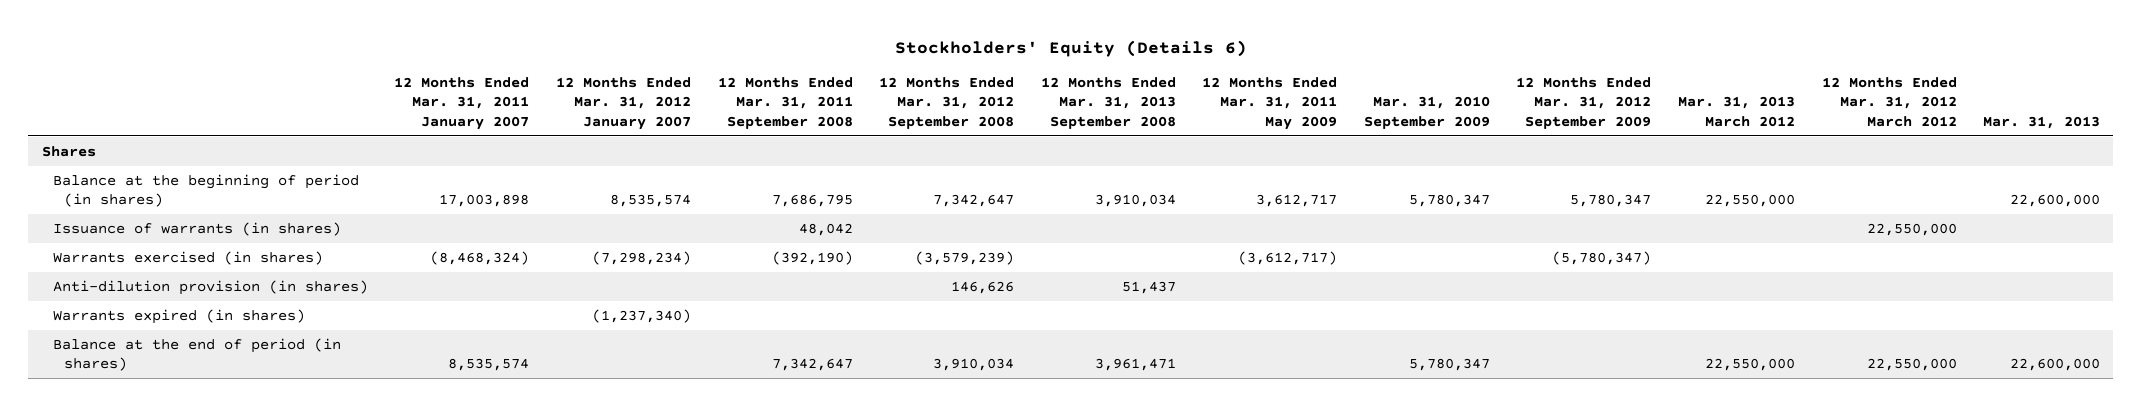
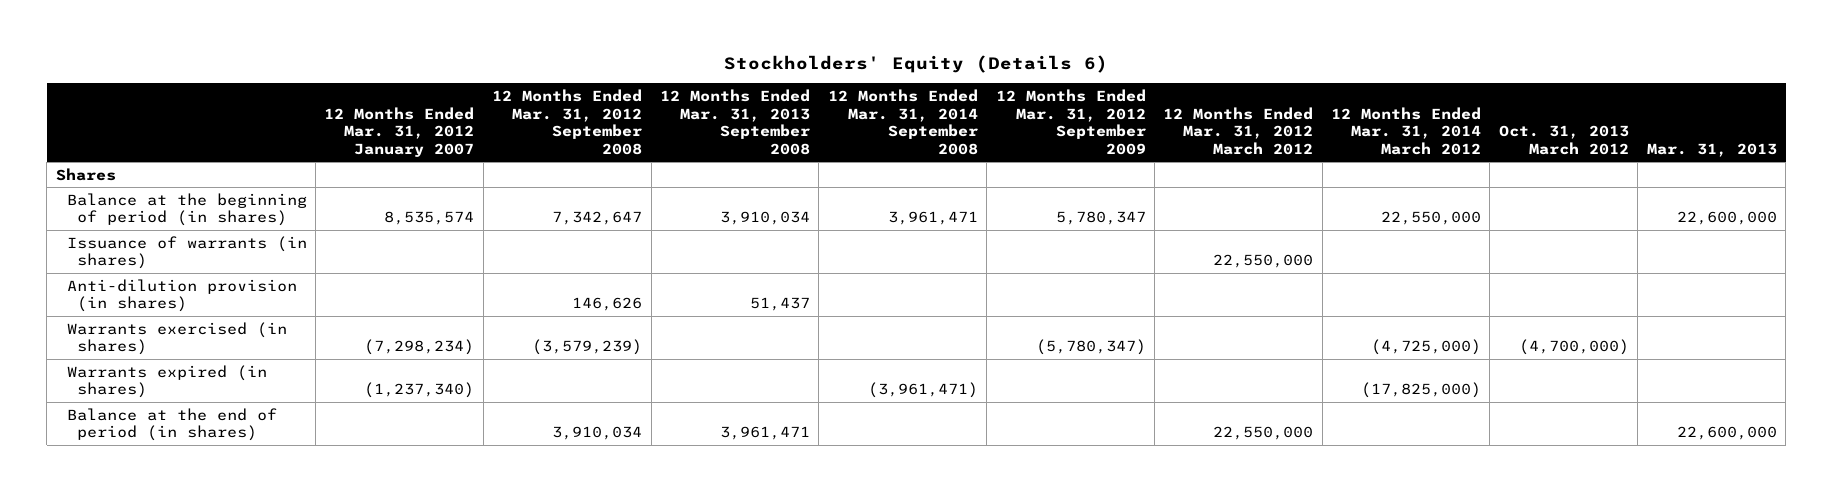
- | 12 Months Ended Mar. 31, 2011 January 2007 | 12 Months Ended Mar. 31, 2012 January 2007 | 12 Months Ended Mar. 31, 2011 September 2008 | 12 Months Ended Mar. 31, 2012 September 2008 | 12 Months Ended Mar. 31, 2013 September 2008 | 12 Months Ended Mar. 31, 2011 May 2009 | Mar. 31, 2010 September 2009 | 12 Months Ended Mar. 31, 2012 September 2009 | Mar. 31, 2013 March 2012 | 12 Months Ended Mar. 31, 2012 March 2012 | Mar. 31, 2013
+ | 12 Months Ended Mar. 31, 2012 January 2007 | 12 Months Ended Mar. 31, 2012 September 2008 | 12 Months Ended Mar. 31, 2013 September 2008 | 12 Months Ended Mar. 31, 2014 September 2008 | 12 Months Ended Mar. 31, 2012 September 2009 | 12 Months Ended Mar. 31, 2012 March 2012 | 12 Months Ended Mar. 31, 2014 March 2012 | Oct. 31, 2013 March 2012 | Mar. 31, 2013
moved down: Warrants exercised (in shares) | (7,298,234) | (3,579,239) | | | (5,780,347) | | (4,725,000) | (4,700,000) |

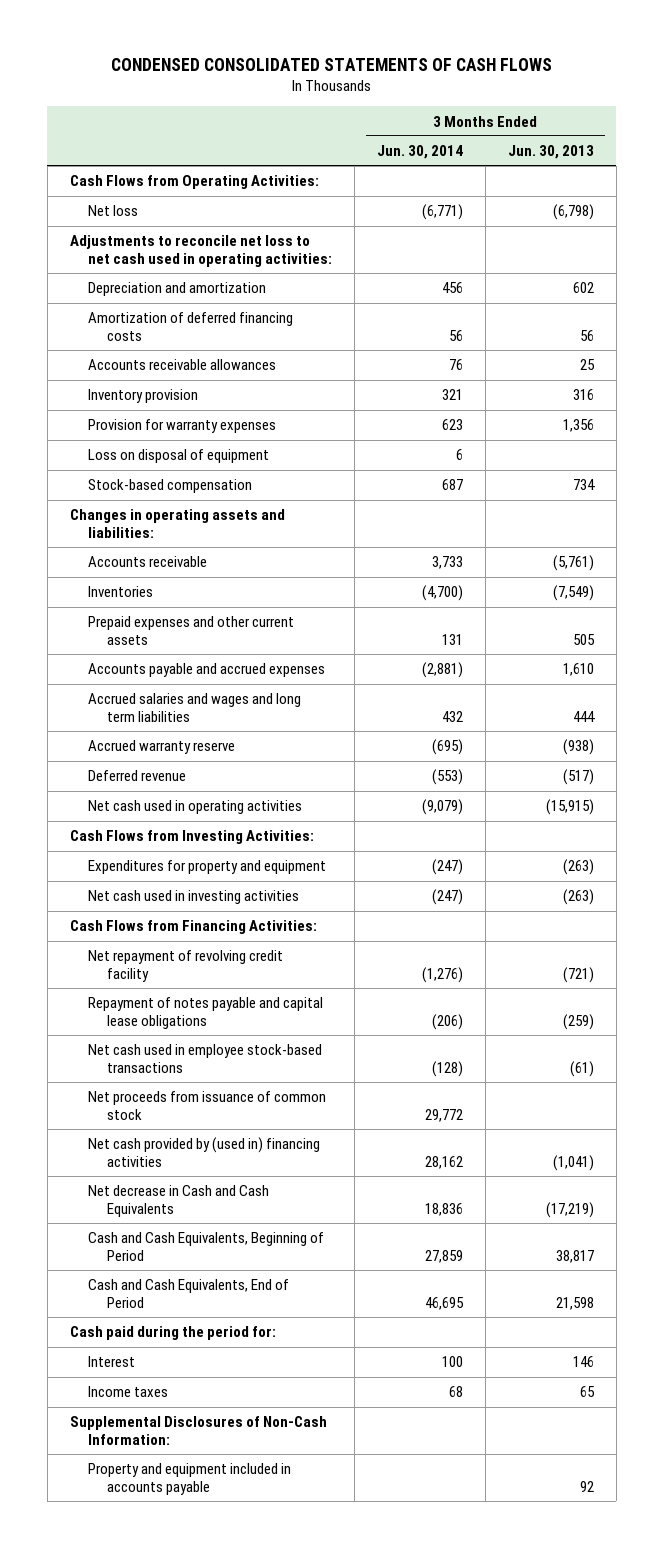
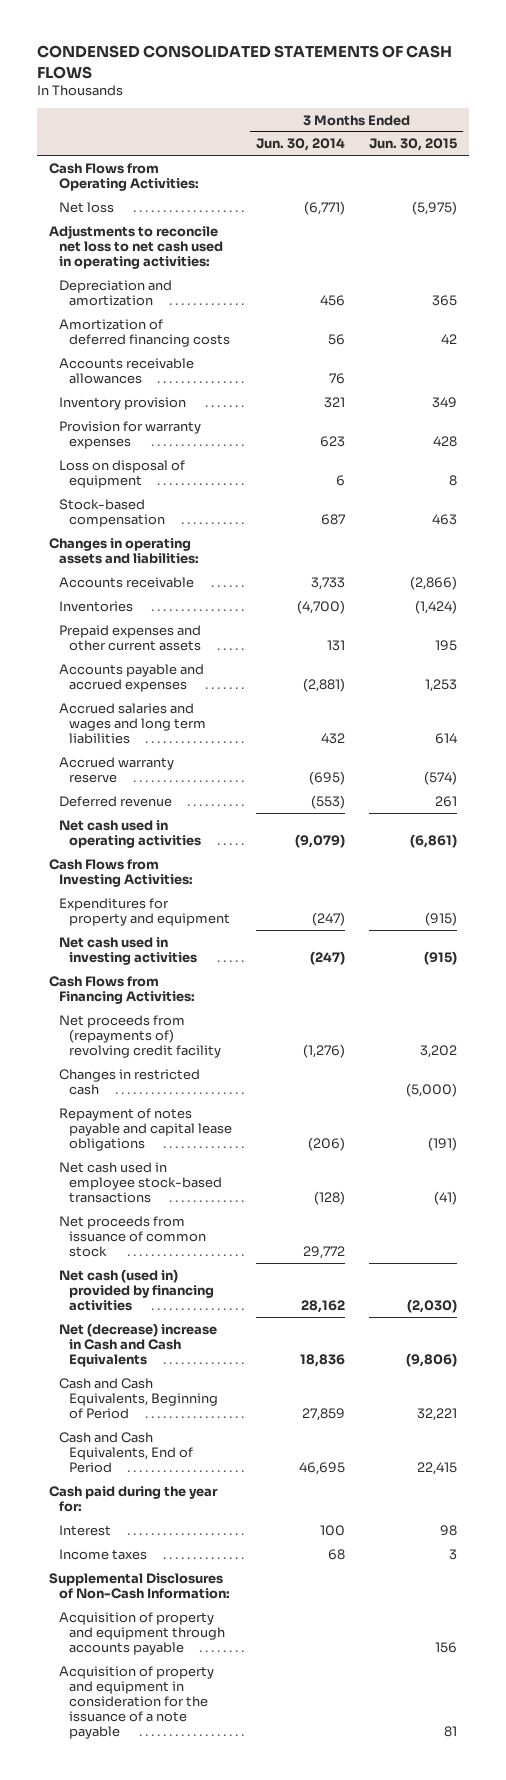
- | 3 Months Ended Jun. 30, 2014 | 3 Months Ended Jun. 30, 2013
+ | 3 Months Ended Jun. 30, 2014 | 3 Months Ended Jun. 30, 2015
- Net repayment of revolving credit facility | (1,276) | (721)
+ Net proceeds from (repayments of) revolving credit facility | (1,276) | 3,202
+ Changes in restricted cash | | (5,000)
- Net cash provided by (used in) financing activities | 28,162 | (1,041)
- Net decrease in Cash and Cash Equivalents | 18,836 | (17,219)
+ Net cash (used in) provided by financing activities | 28,162 | (2,030)
+ Net (decrease) increase in Cash and Cash Equivalents | 18,836 | (9,806)
- Cash paid during the period for:
+ Cash paid during the year for:
- Property and equipment included in accounts payable | | 92
+ Acquisition of property and equipment through accounts payable | | 156
+ Acquisition of property and equipment in consideration for the issuance of a note payable | | 81

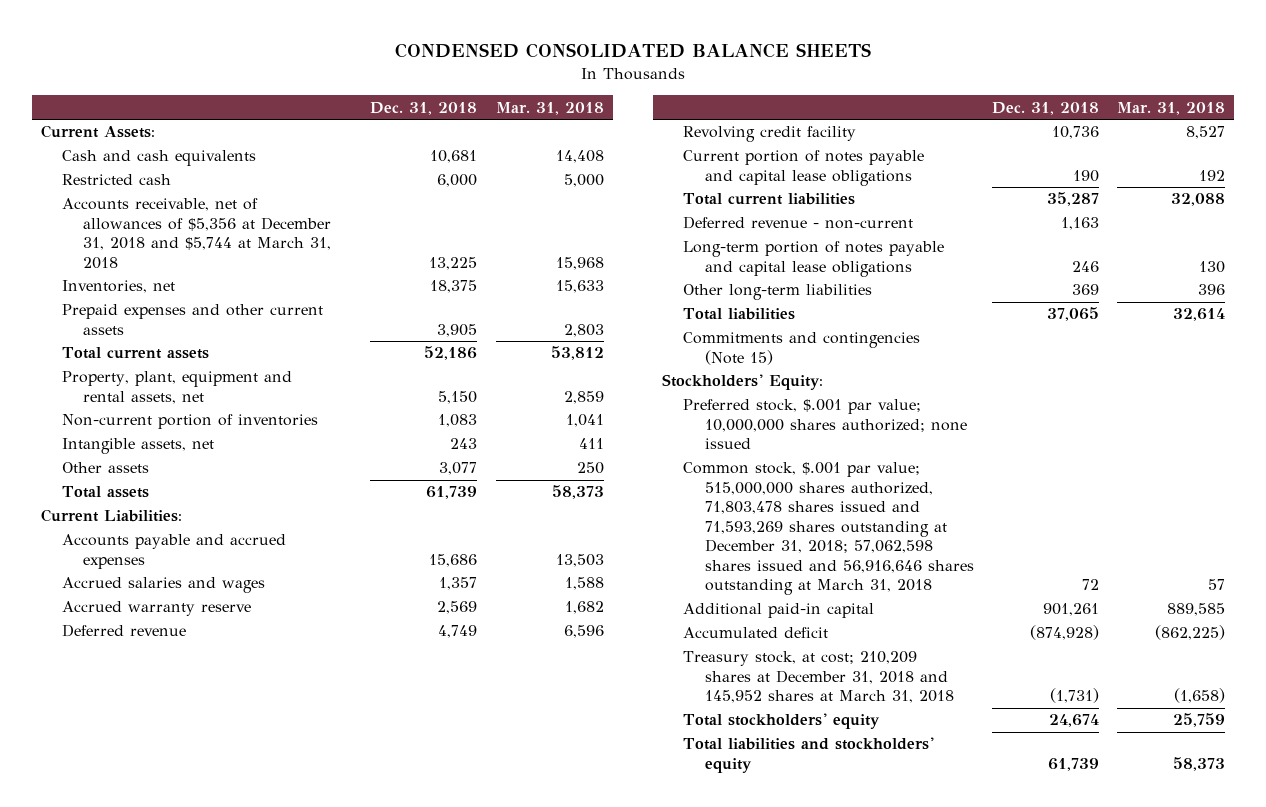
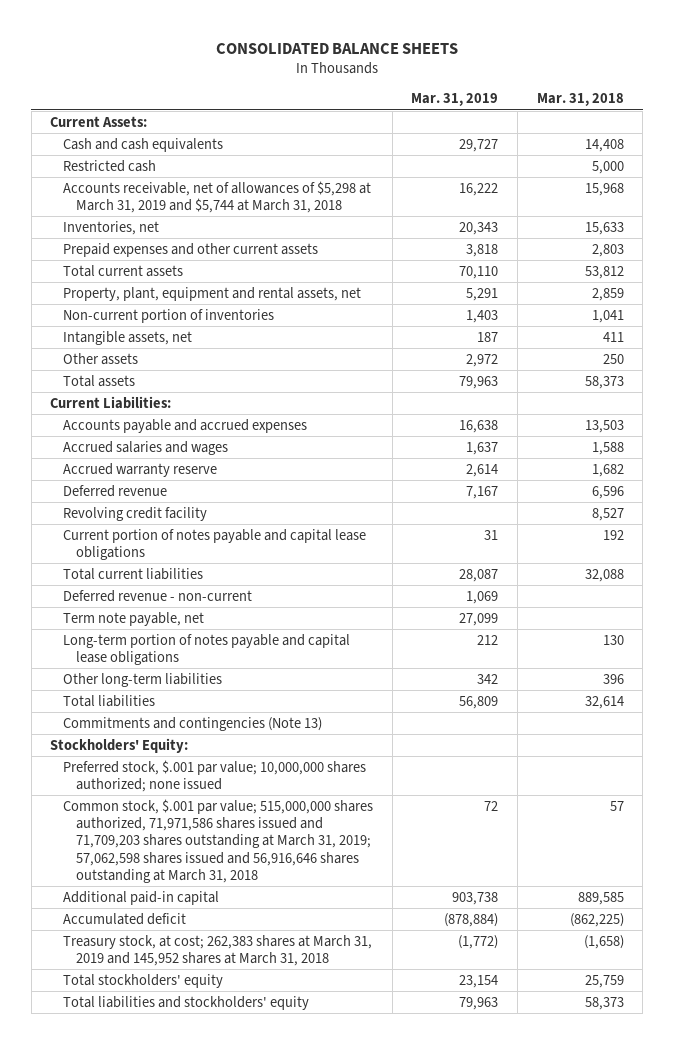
- CONDENSED CONSOLIDATED BALANCE SHEETS
+ CONSOLIDATED BALANCE SHEETS
- | Dec. 31, 2018 | Mar. 31, 2018
+ | Mar. 31, 2019 | Mar. 31, 2018
- Accounts receivable, net of allowances of $5,356 at December 31, 2018 and $5,744 at March 31, 2018 | 13,225 | 15,968
+ Accounts receivable, net of allowances of $5,298 at March 31, 2019 and $5,744 at March 31, 2018 | 16,222 | 15,968
+ Term note payable, net | 27,099 |
- Commitments and contingencies (Note 15)
+ Commitments and contingencies (Note 13)
- Common stock, $.001 par value; 515,000,000 shares authorized, 71,803,478 shares issued and 71,593,269 shares outstanding at December 31, 2018; 57,062,598 shares issued and 56,916,646 shares outstanding at March 31, 2018 | 72 | 57
+ Common stock, $.001 par value; 515,000,000 shares authorized, 71,971,586 shares issued and 71,709,203 shares outstanding at March 31, 2019; 57,062,598 shares issued and 56,916,646 shares outstanding at March 31, 2018 | 72 | 57
- Treasury stock, at cost; 210,209 shares at December 31, 2018 and 145,952 shares at March 31, 2018 | (1,731) | (1,658)
+ Treasury stock, at cost; 262,383 shares at March 31, 2019 and 145,952 shares at March 31, 2018 | (1,772) | (1,658)

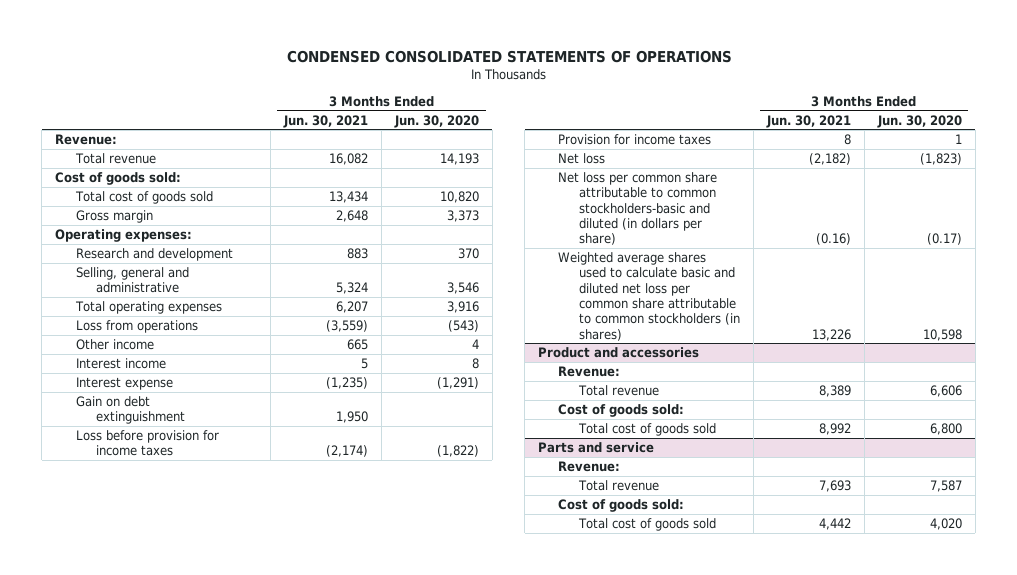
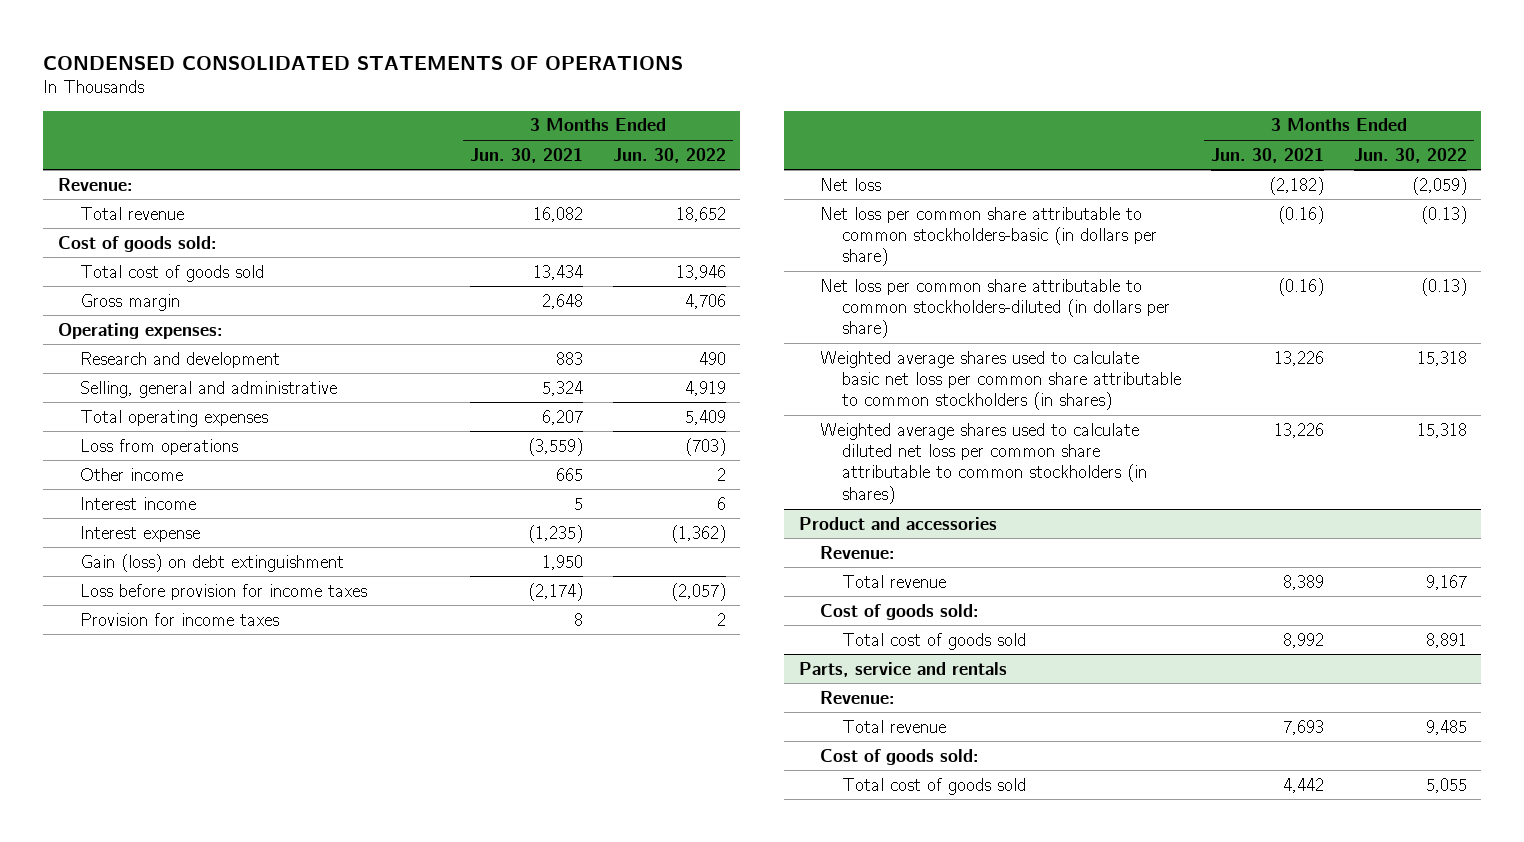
- | 3 Months Ended Jun. 30, 2021 | 3 Months Ended Jun. 30, 2020
+ | 3 Months Ended Jun. 30, 2021 | 3 Months Ended Jun. 30, 2022
- Gain on debt extinguishment | 1,950 |
+ Gain (loss) on debt extinguishment | 1,950 |
- Net loss per common share attributable to common stockholders-basic and diluted (in dollars per share) | (0.16) | (0.17)
- Weighted average shares used to calculate basic and diluted net loss per common share attributable to common stockholders (in shares) | 13,226 | 10,598
+ Net loss per common share attributable to common stockholders-basic (in dollars per share) | (0.16) | (0.13)
+ Net loss per common share attributable to common stockholders-diluted (in dollars per share) | (0.16) | (0.13)
+ Weighted average shares used to calculate basic net loss per common share attributable to common stockholders (in shares) | 13,226 | 15,318
+ Weighted average shares used to calculate diluted net loss per common share attributable to common stockholders (in shares) | 13,226 | 15,318
- Parts and service
+ Parts, service and rentals

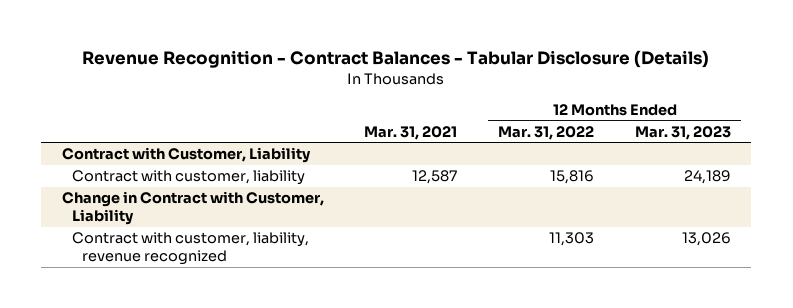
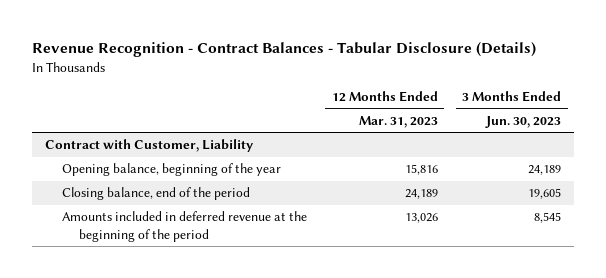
- | Mar. 31, 2021 | 12 Months Ended Mar. 31, 2022 | 12 Months Ended Mar. 31, 2023
+ | 12 Months Ended Mar. 31, 2023 | 3 Months Ended Jun. 30, 2023
- Contract with customer, liability | 12,587 | 15,816 | 24,189
- Change in Contract with Customer, Liability
- Contract with customer, liability, revenue recognized | | 11,303 | 13,026
+ Opening balance, beginning of the year | 15,816 | 24,189
+ Closing balance, end of the period | 24,189 | 19,605
+ Amounts included in deferred revenue at the beginning of the period | 13,026 | 8,545

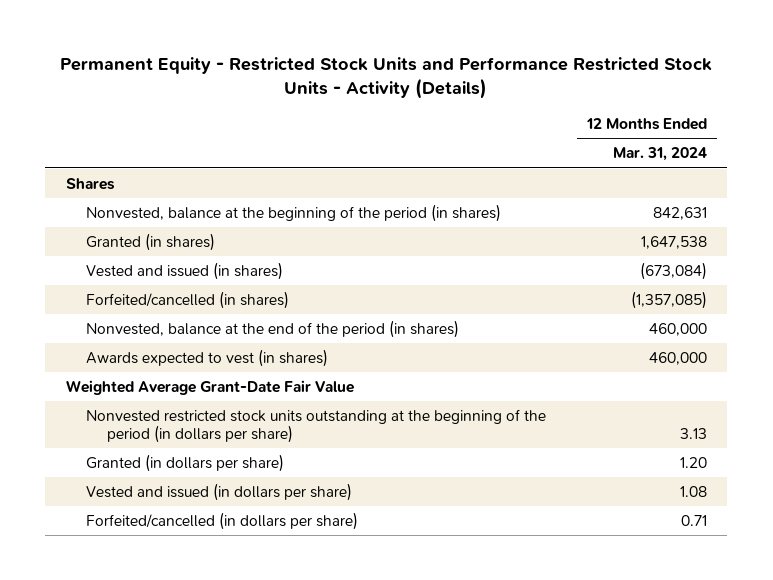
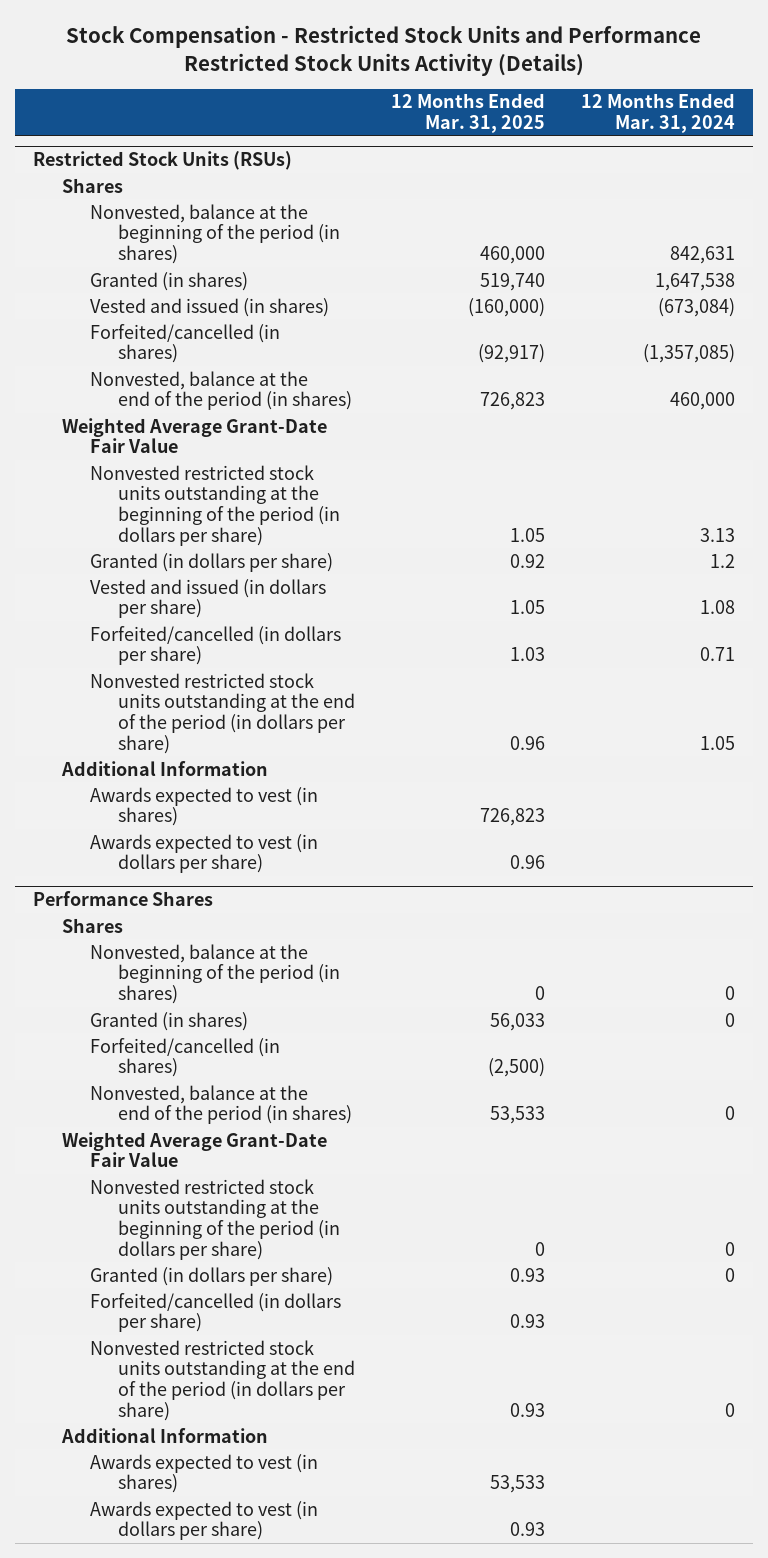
- Permanent Equity - Restricted Stock Units and Performance Restricted Stock Units - Activity (Details)
+ Stock Compensation - Restricted Stock Units and Performance Restricted Stock Units Activity (Details)
- | 12 Months Ended Mar. 31, 2024
+ | 12 Months Ended Mar. 31, 2025 | 12 Months Ended Mar. 31, 2024
+ Restricted Stock Units (RSUs)
- Awards expected to vest (in shares) | 460,000
- Granted (in dollars per share) | 1.20
+ Granted (in dollars per share) | 0.92 | 1.2
+ Nonvested restricted stock units outstanding at the end of the period (in dollars per share) | 0.96 | 1.05
+ Additional Information
+ Awards expected to vest (in shares) | 726,823 |
+ Awards expected to vest (in dollars per share) | 0.96 |
+ Performance Shares
+ Shares
+ Nonvested, balance at the beginning of the period (in shares) | 0 | 0
+ Granted (in shares) | 56,033 | 0
+ Forfeited/cancelled (in shares) | (2,500) |
+ Nonvested, balance at the end of the period (in shares) | 53,533 | 0
+ Weighted Average Grant-Date Fair Value
+ Nonvested restricted stock units outstanding at the beginning of the period (in dollars per share) | 0 | 0
+ Granted (in dollars per share) | 0.93 | 0
+ Forfeited/cancelled (in dollars per share) | 0.93 |
+ Nonvested restricted stock units outstanding at the end of the period (in dollars per share) | 0.93 | 0
+ Additional Information
+ Awards expected to vest (in shares) | 53,533 |
+ Awards expected to vest (in dollars per share) | 0.93 |

